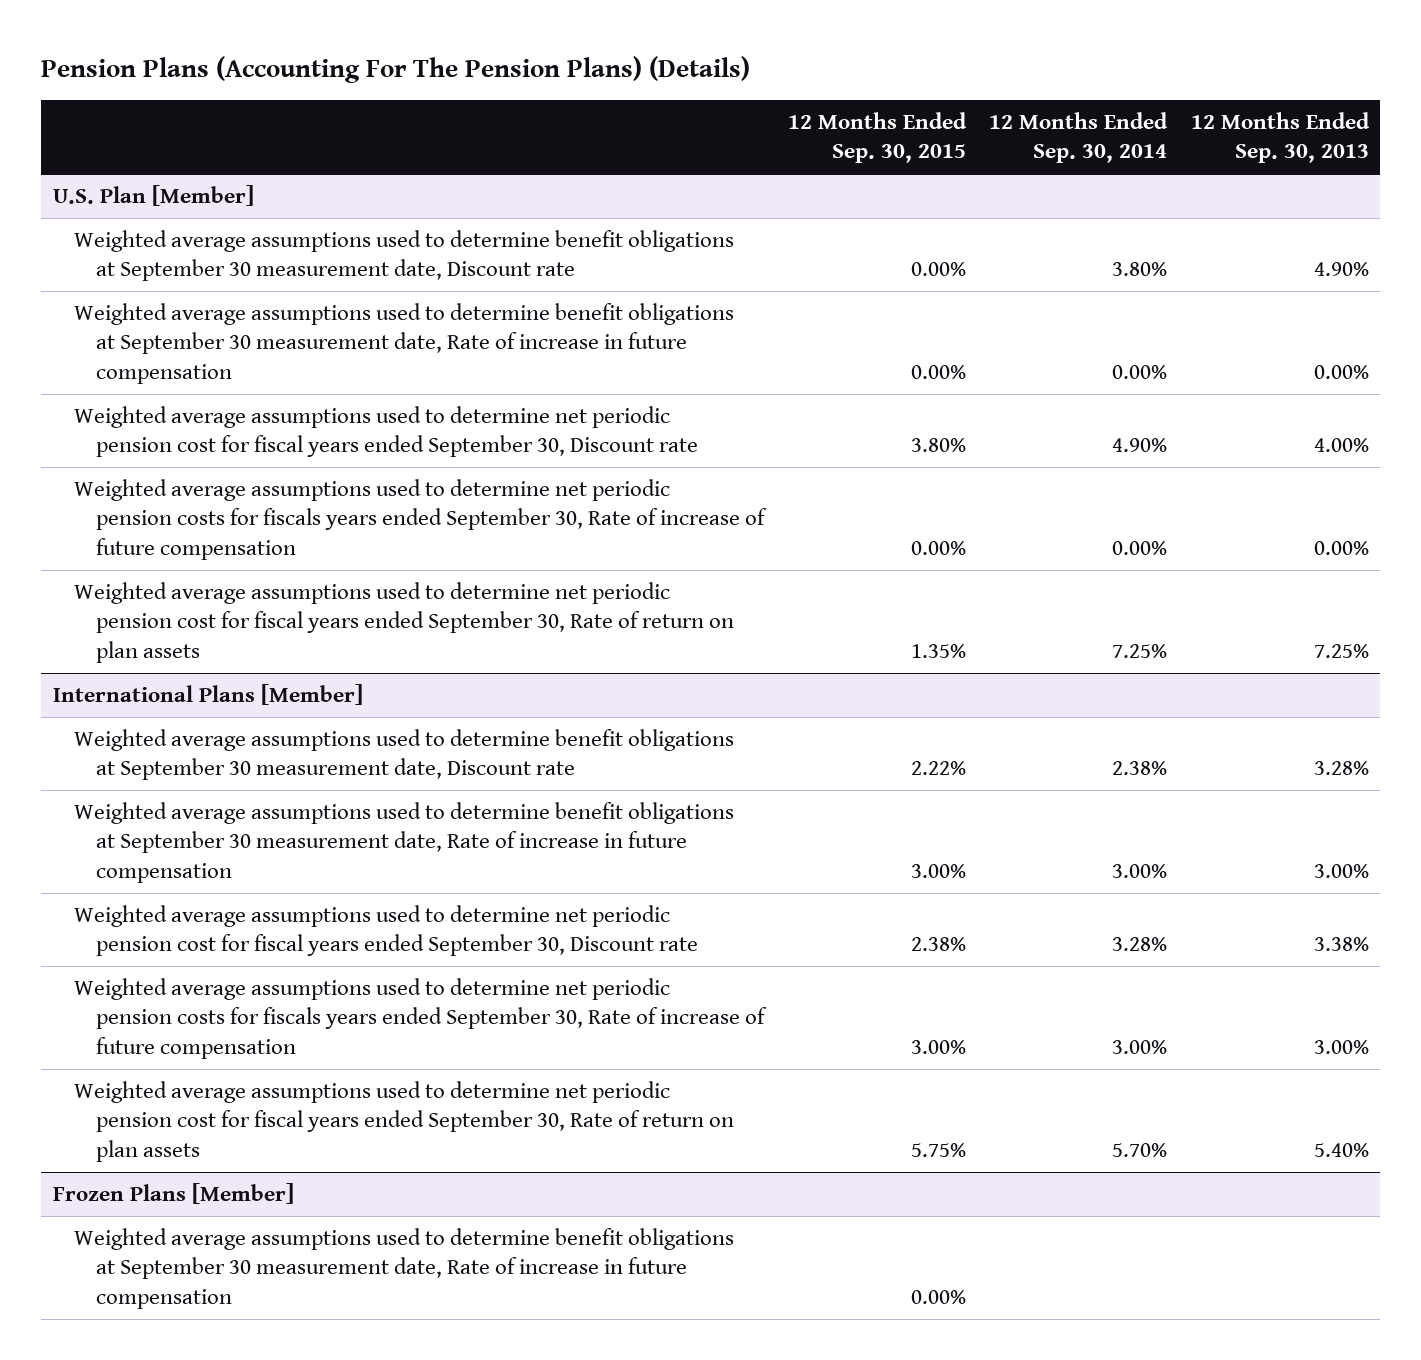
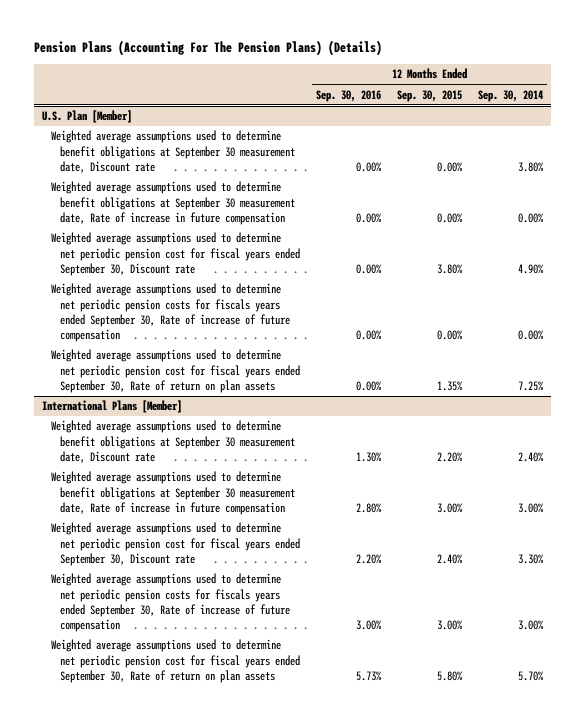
- | 12 Months Ended Sep. 30, 2015 | 12 Months Ended Sep. 30, 2014 | 12 Months Ended Sep. 30, 2013
+ | 12 Months Ended Sep. 30, 2016 | 12 Months Ended Sep. 30, 2015 | 12 Months Ended Sep. 30, 2014
@ International Plans [Member]
- Weighted average assumptions used to determine benefit obligations at September 30 measurement date, Discount rate | 2.22% | 2.38% | 3.28%
+ Weighted average assumptions used to determine benefit obligations at September 30 measurement date, Discount rate | 1.30% | 2.20% | 2.40%
- Weighted average assumptions used to determine net periodic pension cost for fiscal years ended September 30, Discount rate | 2.38% | 3.28% | 3.38%
+ Weighted average assumptions used to determine net periodic pension cost for fiscal years ended September 30, Discount rate | 2.20% | 2.40% | 3.30%
- Weighted average assumptions used to determine net periodic pension cost for fiscal years ended September 30, Rate of return on plan assets | 5.75% | 5.70% | 5.40%
- Frozen Plans [Member]
- Weighted average assumptions used to determine benefit obligations at September 30 measurement date, Rate of increase in future compensation | 0.00% | |
@ International Plans [Member]
+ Weighted average assumptions used to determine net periodic pension cost for fiscal years ended September 30, Rate of return on plan assets | 5.73% | 5.80% | 5.70%

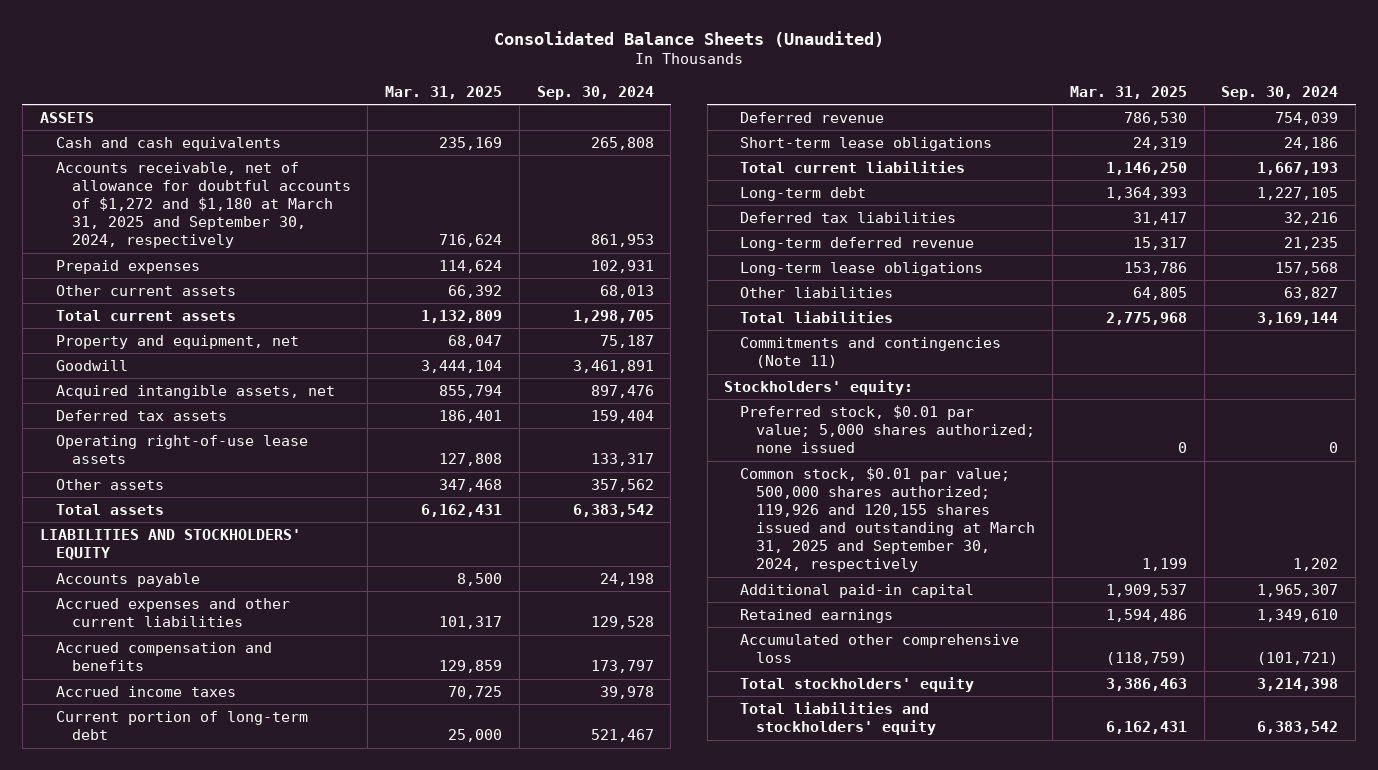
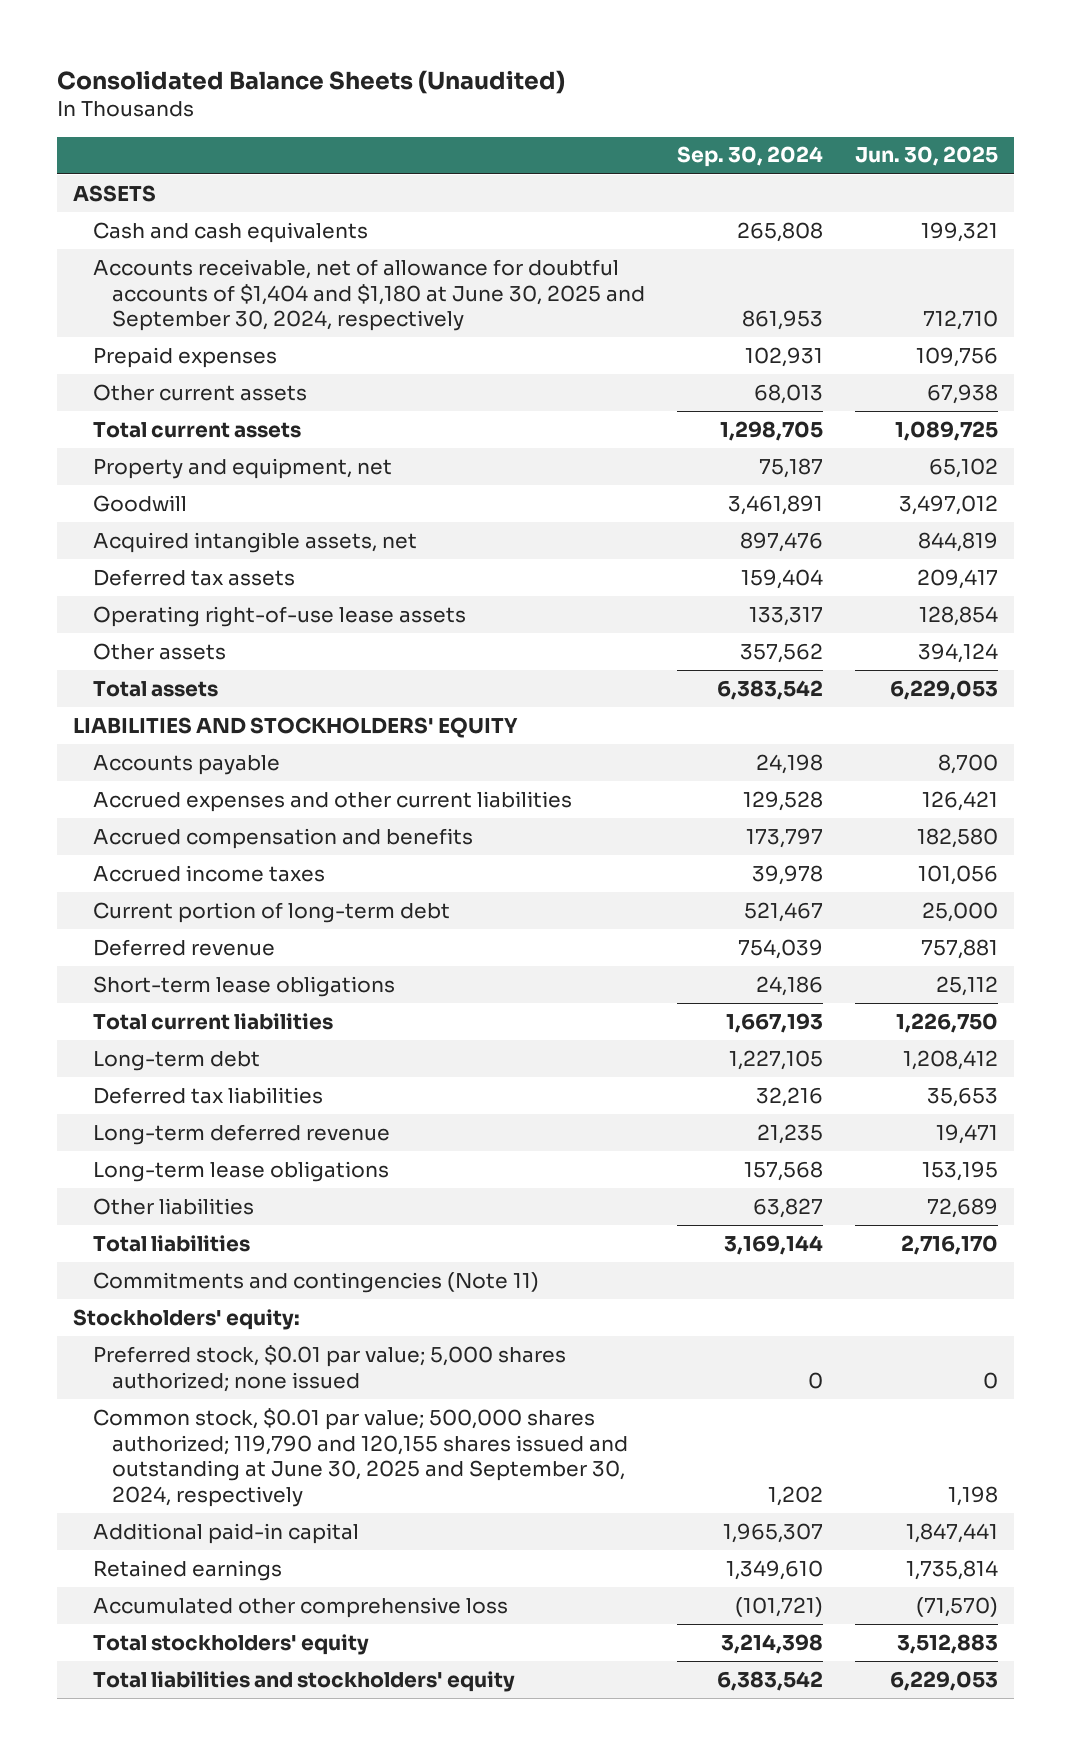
- | Mar. 31, 2025 | Sep. 30, 2024
+ | Sep. 30, 2024 | Jun. 30, 2025
- Accounts receivable, net of allowance for doubtful accounts of $1,272 and $1,180 at March 31, 2025 and September 30, 2024, respectively | 716,624 | 861,953
+ Accounts receivable, net of allowance for doubtful accounts of $1,404 and $1,180 at June 30, 2025 and September 30, 2024, respectively | 861,953 | 712,710
- Common stock, $0.01 par value; 500,000 shares authorized; 119,926 and 120,155 shares issued and outstanding at March 31, 2025 and September 30, 2024, respectively | 1,199 | 1,202
+ Common stock, $0.01 par value; 500,000 shares authorized; 119,790 and 120,155 shares issued and outstanding at June 30, 2025 and September 30, 2024, respectively | 1,202 | 1,198

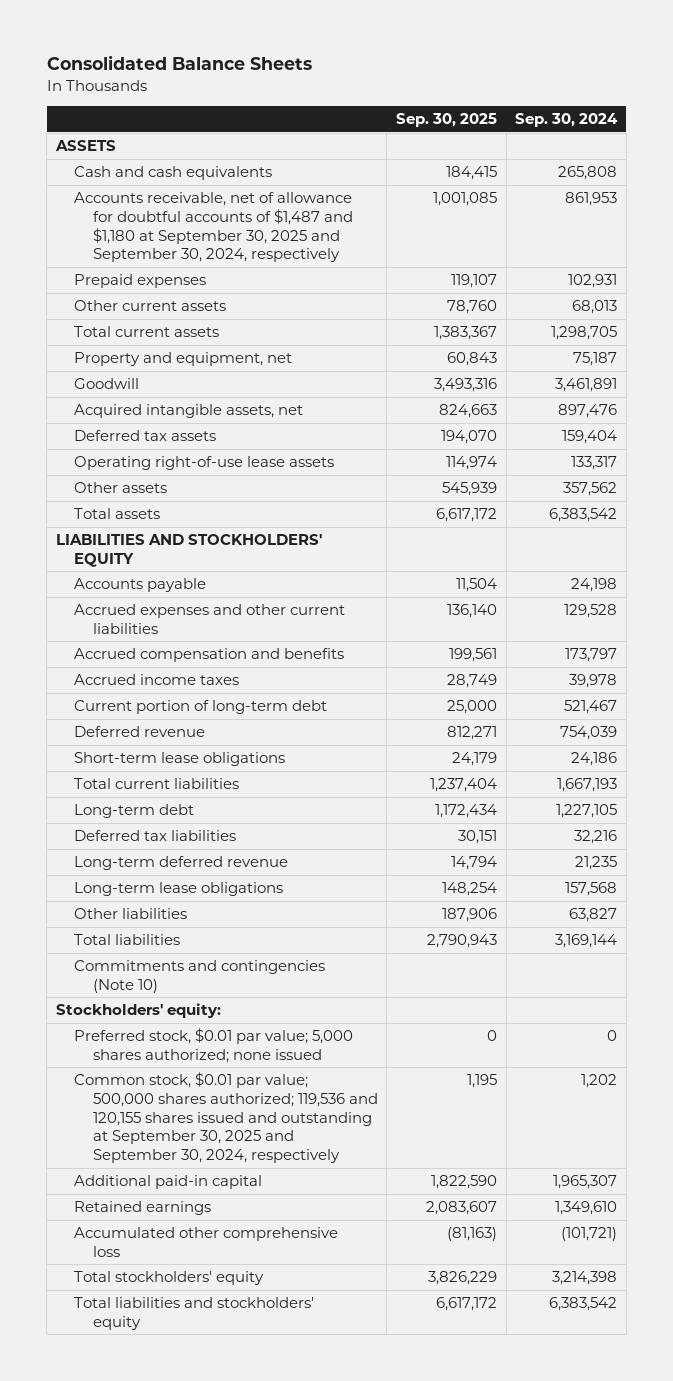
- Consolidated Balance Sheets (Unaudited)
+ Consolidated Balance Sheets
- | Sep. 30, 2024 | Jun. 30, 2025
+ | Sep. 30, 2025 | Sep. 30, 2024
- Accounts receivable, net of allowance for doubtful accounts of $1,404 and $1,180 at June 30, 2025 and September 30, 2024, respectively | 861,953 | 712,710
+ Accounts receivable, net of allowance for doubtful accounts of $1,487 and $1,180 at September 30, 2025 and September 30, 2024, respectively | 1,001,085 | 861,953
- Commitments and contingencies (Note 11)
+ Commitments and contingencies (Note 10)
- Common stock, $0.01 par value; 500,000 shares authorized; 119,790 and 120,155 shares issued and outstanding at June 30, 2025 and September 30, 2024, respectively | 1,202 | 1,198
+ Common stock, $0.01 par value; 500,000 shares authorized; 119,536 and 120,155 shares issued and outstanding at September 30, 2025 and September 30, 2024, respectively | 1,195 | 1,202

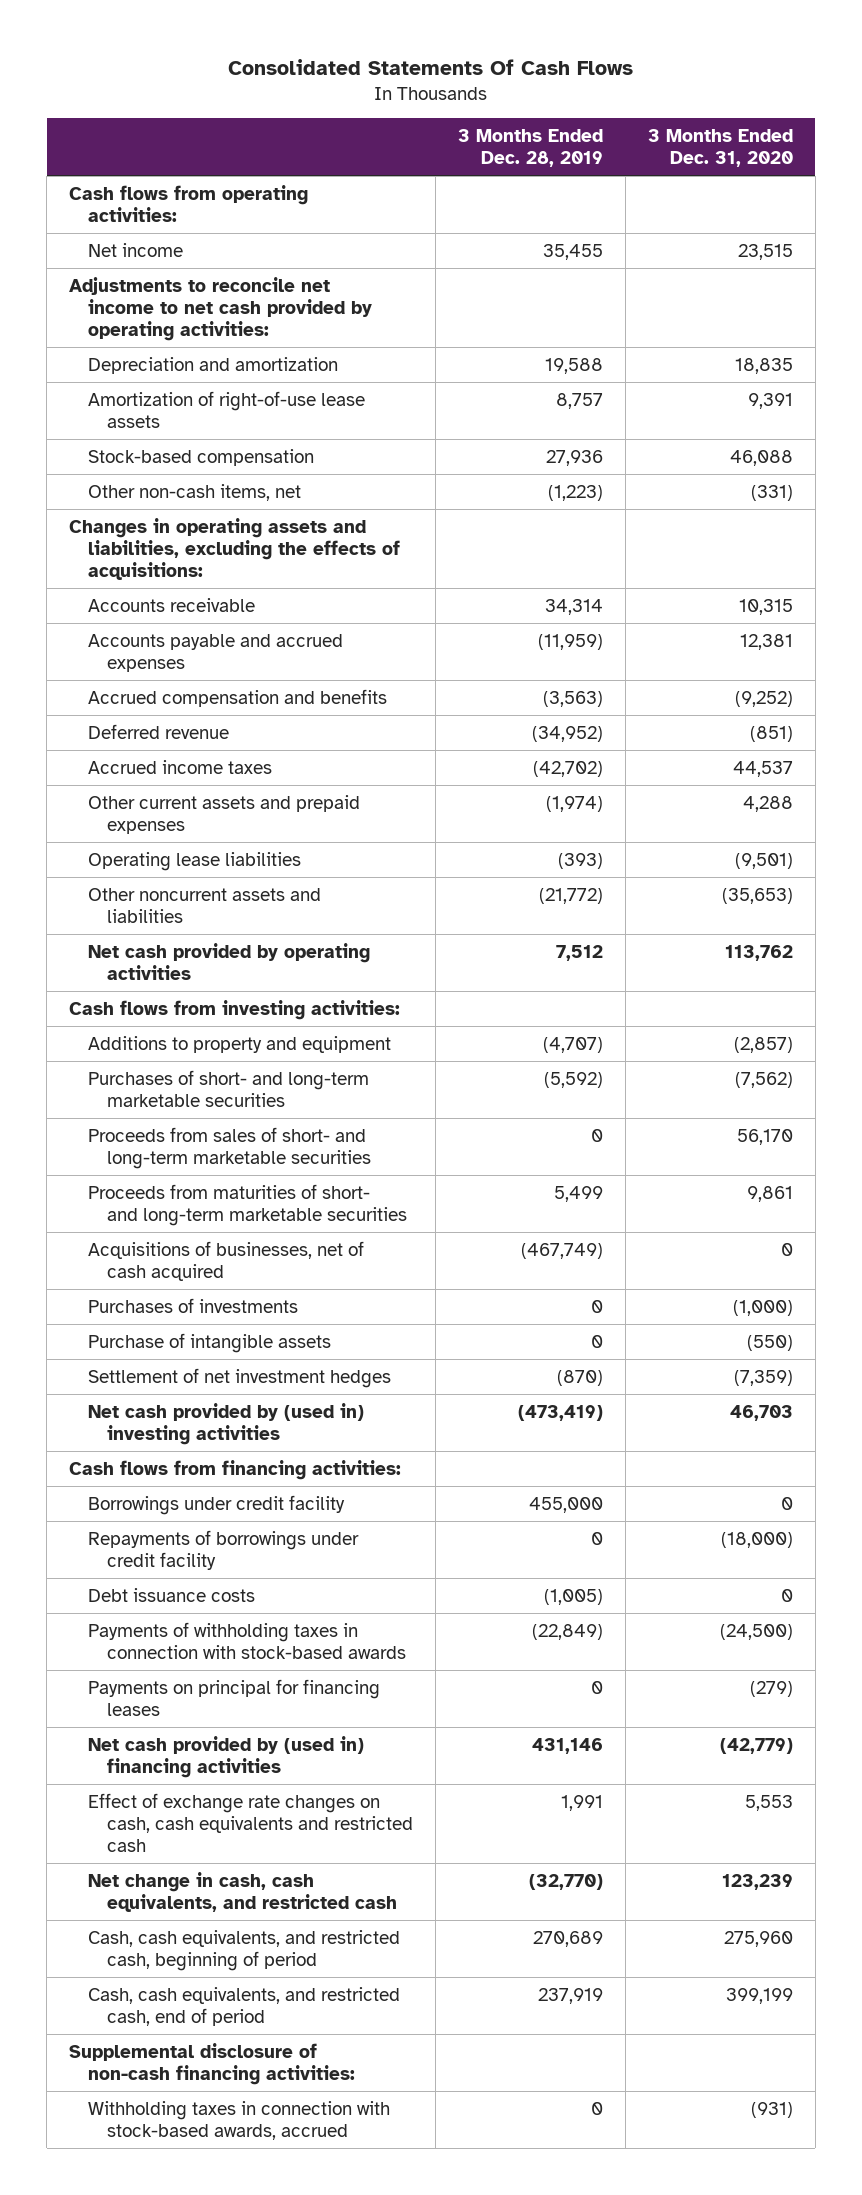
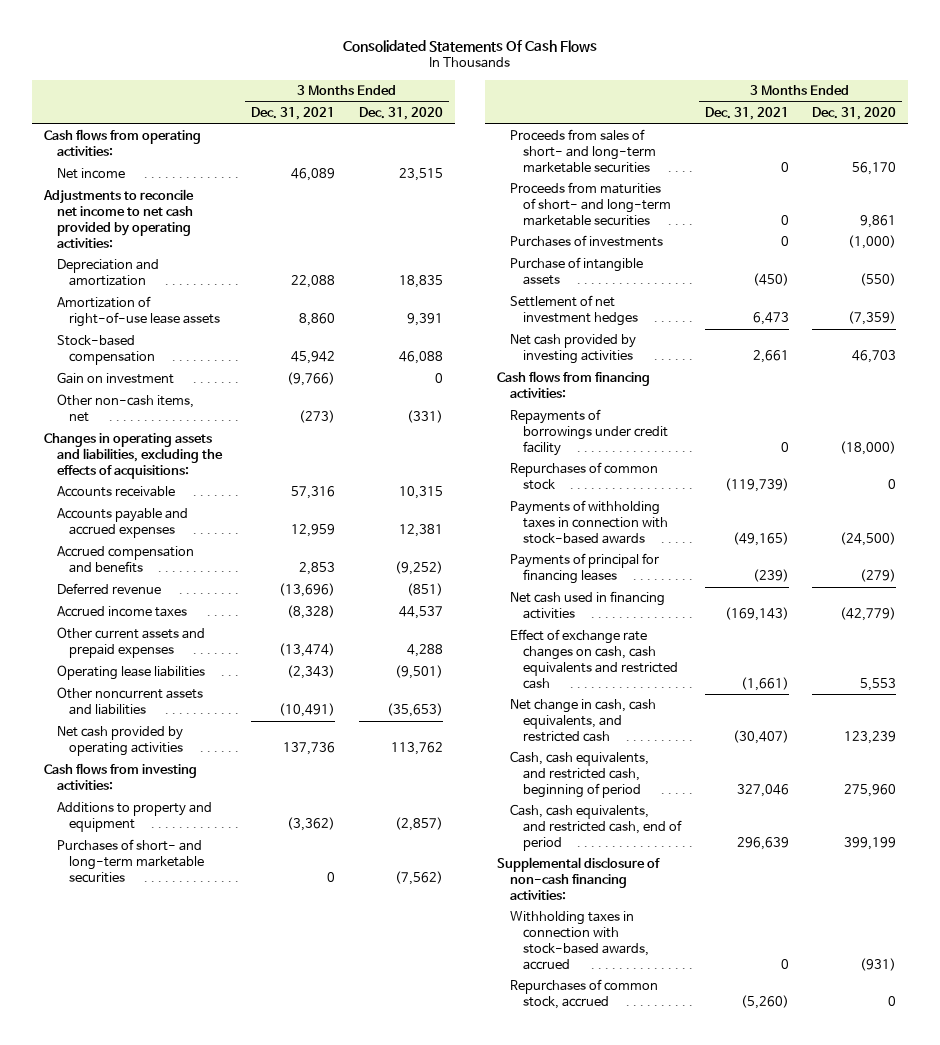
- | 3 Months Ended Dec. 28, 2019 | 3 Months Ended Dec. 31, 2020
+ | 3 Months Ended Dec. 31, 2021 | 3 Months Ended Dec. 31, 2020
+ Gain on investment | (9,766) | 0
- Acquisitions of businesses, net of cash acquired | (467,749) | 0
- Net cash provided by (used in) investing activities | (473,419) | 46,703
+ Net cash provided by investing activities | 2,661 | 46,703
- Borrowings under credit facility | 455,000 | 0
- Debt issuance costs | (1,005) | 0
+ Repurchases of common stock | (119,739) | 0
- Payments on principal for financing leases | 0 | (279)
- Net cash provided by (used in) financing activities | 431,146 | (42,779)
+ Payments of principal for financing leases | (239) | (279)
+ Net cash used in financing activities | (169,143) | (42,779)
+ Repurchases of common stock, accrued | (5,260) | 0

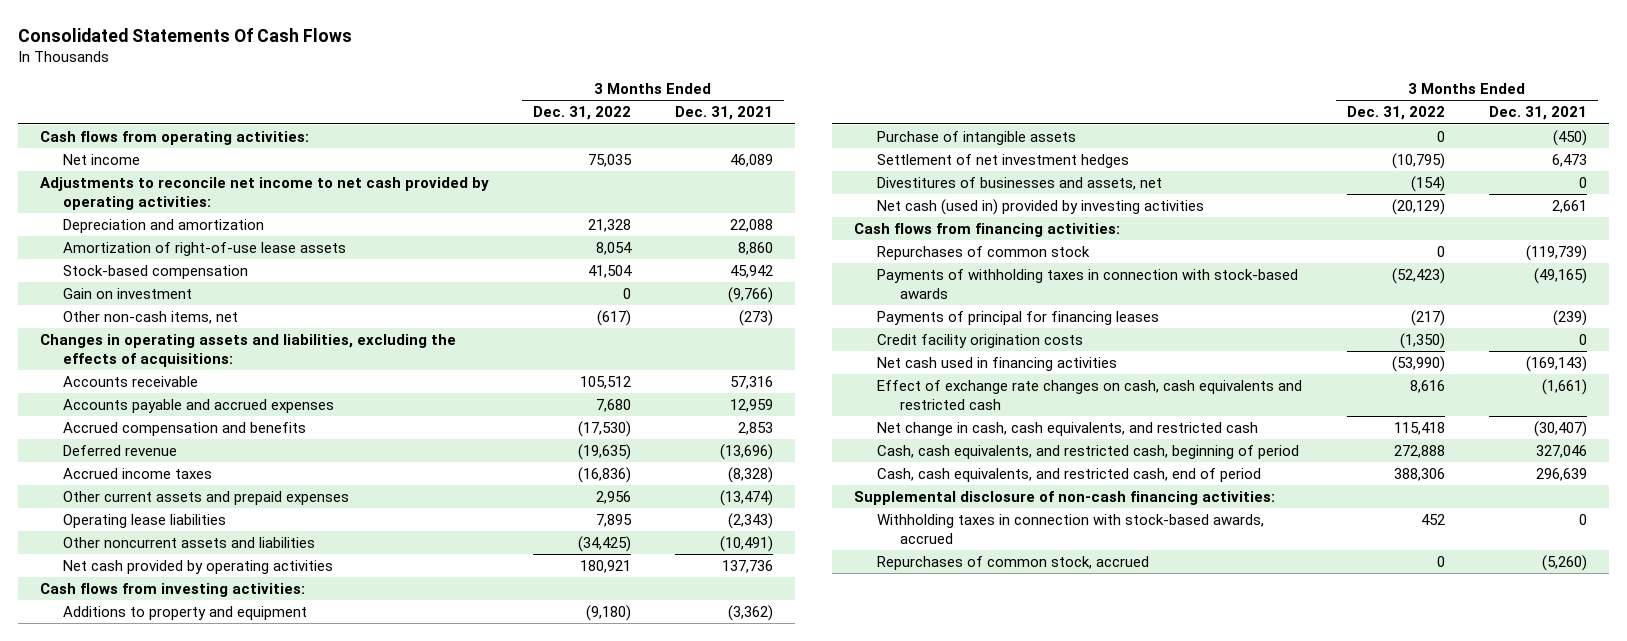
- | 3 Months Ended Dec. 31, 2021 | 3 Months Ended Dec. 31, 2020
+ | 3 Months Ended Dec. 31, 2022 | 3 Months Ended Dec. 31, 2021
- Purchases of short- and long-term marketable securities | 0 | (7,562)
- Proceeds from sales of short- and long-term marketable securities | 0 | 56,170
- Proceeds from maturities of short- and long-term marketable securities | 0 | 9,861
- Purchases of investments | 0 | (1,000)
- Net cash provided by investing activities | 2,661 | 46,703
+ Divestitures of businesses and assets, net | (154) | 0
+ Net cash (used in) provided by investing activities | (20,129) | 2,661
- Repayments of borrowings under credit facility | 0 | (18,000)
+ Credit facility origination costs | (1,350) | 0

